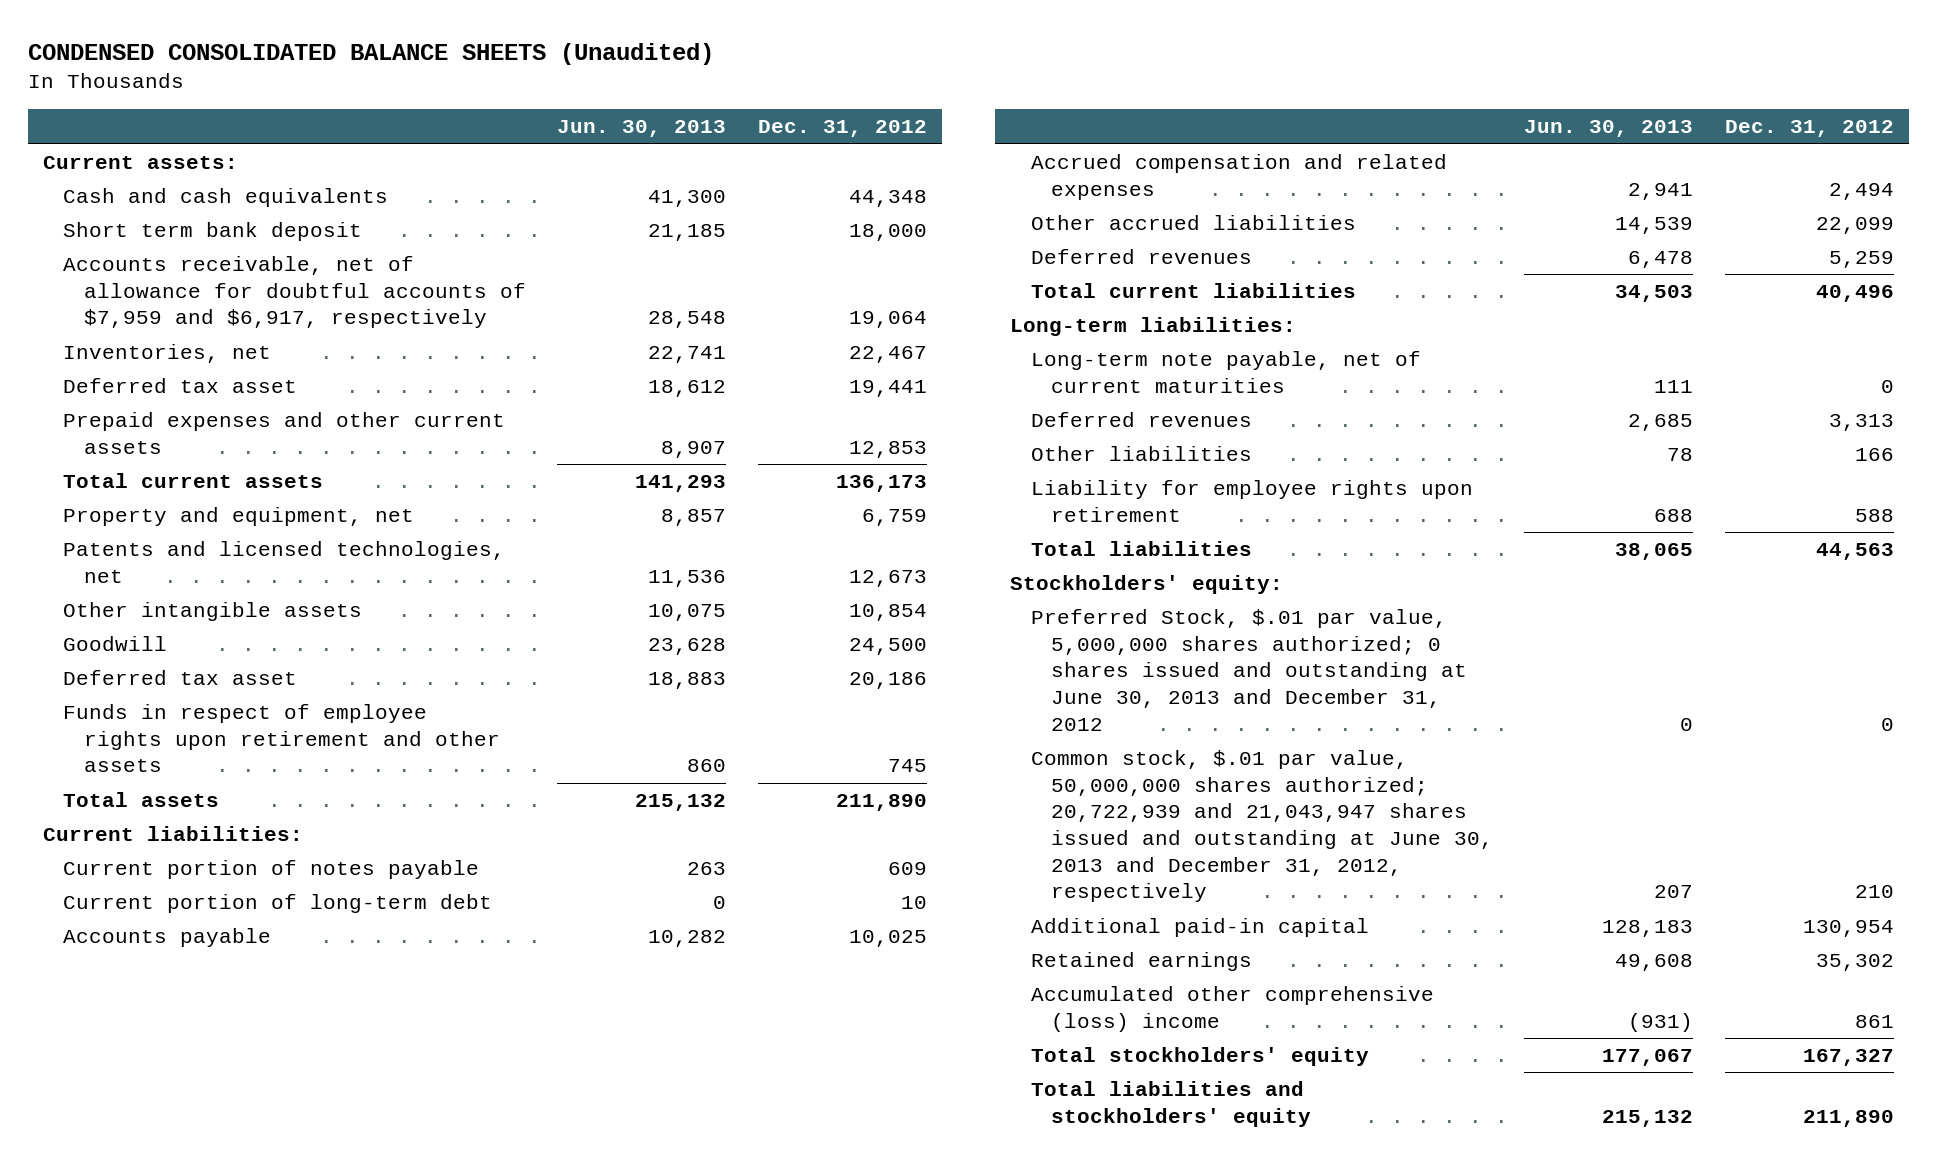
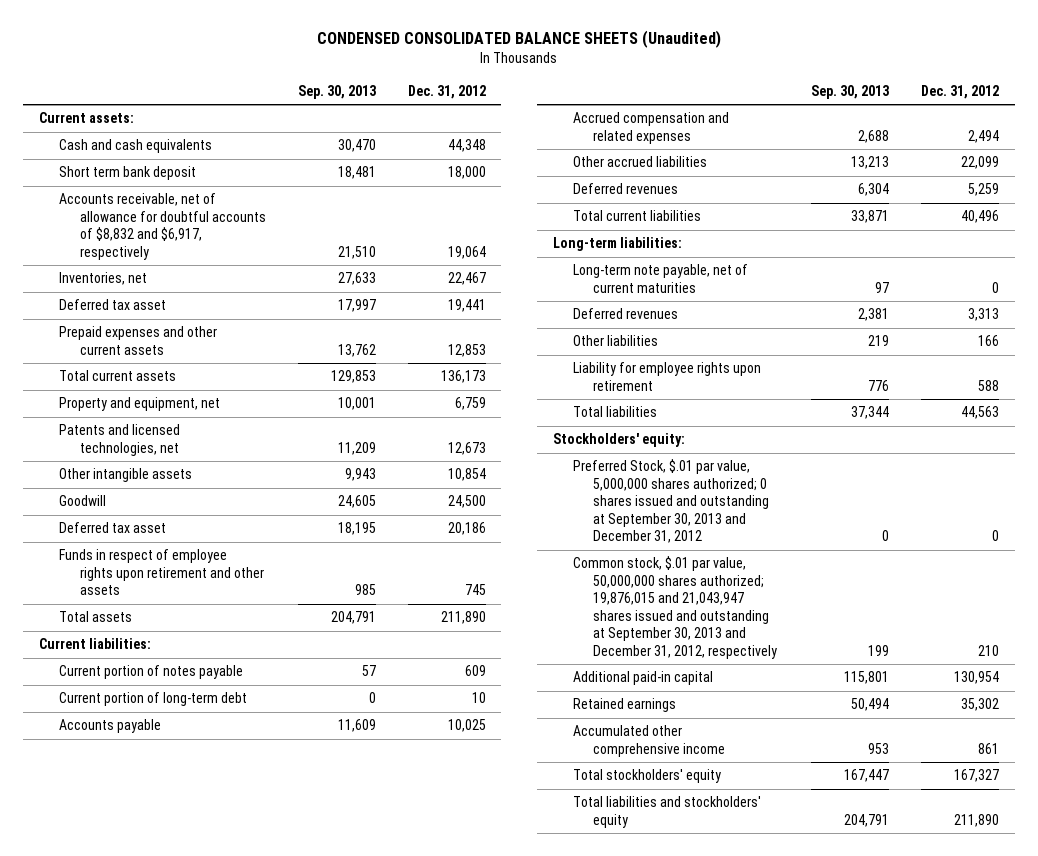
- | Jun. 30, 2013 | Dec. 31, 2012
+ | Sep. 30, 2013 | Dec. 31, 2012
- Accounts receivable, net of allowance for doubtful accounts of $7,959 and $6,917, respectively | 28,548 | 19,064
+ Accounts receivable, net of allowance for doubtful accounts of $8,832 and $6,917, respectively | 21,510 | 19,064
- Preferred Stock, $.01 par value, 5,000,000 shares authorized; 0 shares issued and outstanding at June 30, 2013 and December 31, 2012 | 0 | 0
- Common stock, $.01 par value, 50,000,000 shares authorized; 20,722,939 and 21,043,947 shares issued and outstanding at June 30, 2013 and December 31, 2012, respectively | 207 | 210
+ Preferred Stock, $.01 par value, 5,000,000 shares authorized; 0 shares issued and outstanding at September 30, 2013 and December 31, 2012 | 0 | 0
+ Common stock, $.01 par value, 50,000,000 shares authorized; 19,876,015 and 21,043,947 shares issued and outstanding at September 30, 2013 and December 31, 2012, respectively | 199 | 210
- Accumulated other comprehensive (loss) income | (931) | 861
+ Accumulated other comprehensive income | 953 | 861

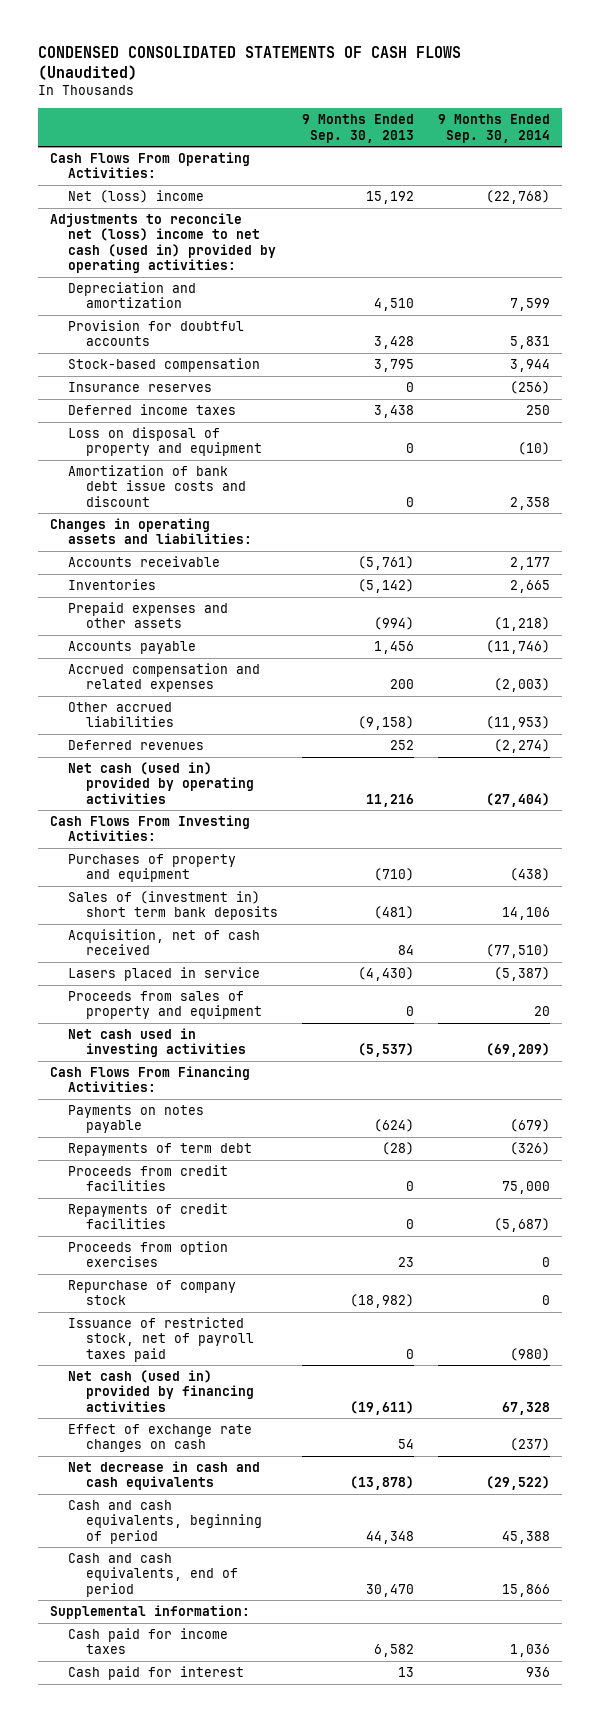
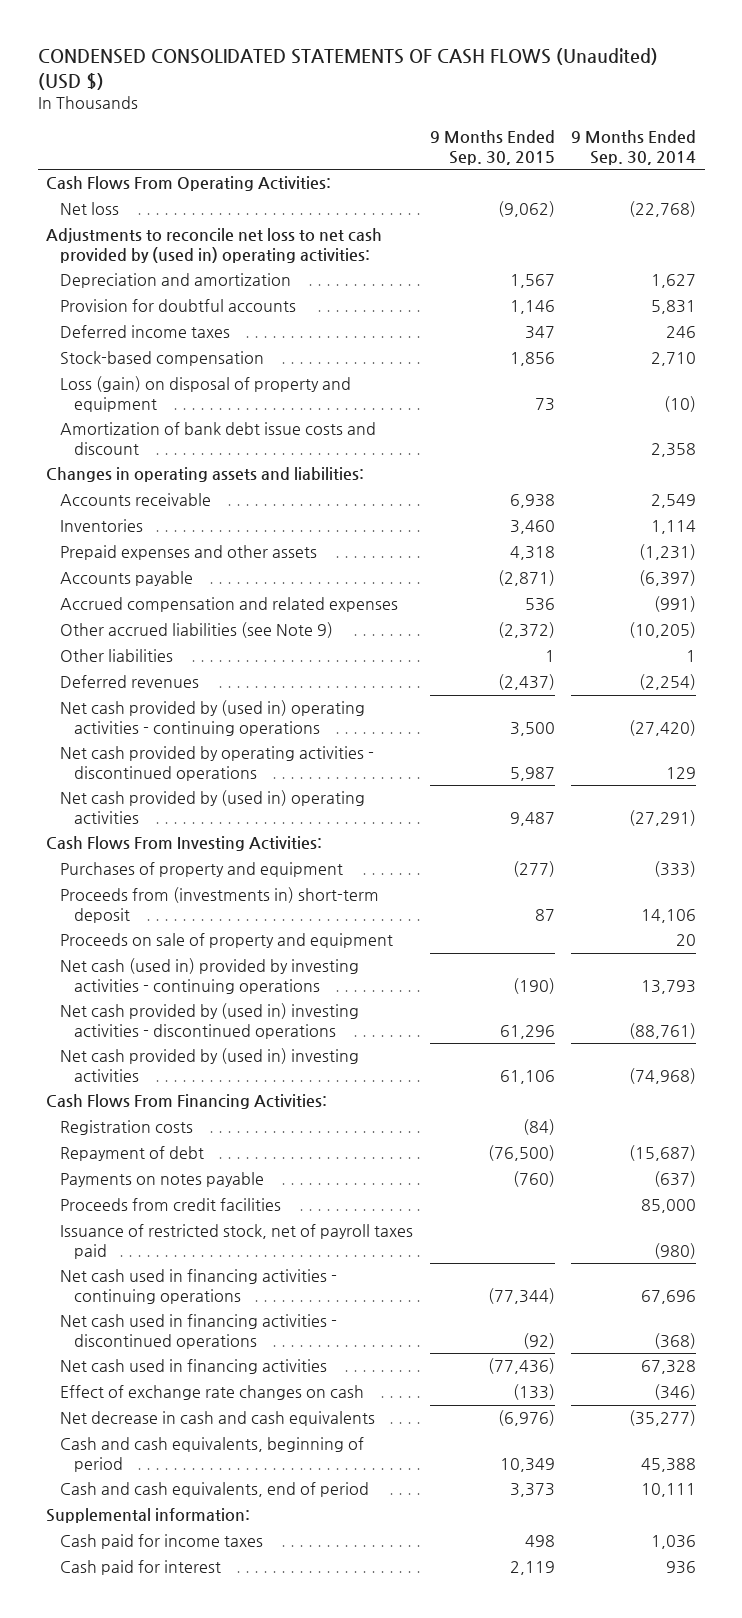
- CONDENSED CONSOLIDATED STATEMENTS OF CASH FLOWS (Unaudited)
+ CONDENSED CONSOLIDATED STATEMENTS OF CASH FLOWS (Unaudited) (USD $)
- | 9 Months Ended Sep. 30, 2013 | 9 Months Ended Sep. 30, 2014
+ | 9 Months Ended Sep. 30, 2015 | 9 Months Ended Sep. 30, 2014
- Net (loss) income | 15,192 | (22,768)
- Adjustments to reconcile net (loss) income to net cash (used in) provided by operating activities:
- Depreciation and amortization | 4,510 | 7,599
+ Net loss | (9,062) | (22,768)
+ Adjustments to reconcile net loss to net cash provided by (used in) operating activities:
+ Depreciation and amortization | 1,567 | 1,627
- Stock-based compensation | 3,795 | 3,944
- Insurance reserves | 0 | (256)
- Deferred income taxes | 3,438 | 250
- Loss on disposal of property and equipment | 0 | (10)
+ Deferred income taxes | 347 | 246
+ Stock-based compensation | 1,856 | 2,710
+ Loss (gain) on disposal of property and equipment | 73 | (10)
- Accounts receivable | (5,761) | 2,177
- Inventories | (5,142) | 2,665
- Prepaid expenses and other assets | (994) | (1,218)
- Accounts payable | 1,456 | (11,746)
- Accrued compensation and related expenses | 200 | (2,003)
- Other accrued liabilities | (9,158) | (11,953)
- Deferred revenues | 252 | (2,274)
- Net cash (used in) provided by operating activities | 11,216 | (27,404)
+ Accounts receivable | 6,938 | 2,549
+ Inventories | 3,460 | 1,114
+ Prepaid expenses and other assets | 4,318 | (1,231)
+ Accounts payable | (2,871) | (6,397)
+ Accrued compensation and related expenses | 536 | (991)
+ Other accrued liabilities (see Note 9) | (2,372) | (10,205)
+ Other liabilities | 1 | 1
+ Deferred revenues | (2,437) | (2,254)
+ Net cash provided by (used in) operating activities - continuing operations | 3,500 | (27,420)
+ Net cash provided by operating activities - discontinued operations | 5,987 | 129
+ Net cash provided by (used in) operating activities | 9,487 | (27,291)
- Purchases of property and equipment | (710) | (438)
- Sales of (investment in) short term bank deposits | (481) | 14,106
- Acquisition, net of cash received | 84 | (77,510)
- Lasers placed in service | (4,430) | (5,387)
- Proceeds from sales of property and equipment | 0 | 20
- Net cash used in investing activities | (5,537) | (69,209)
+ Purchases of property and equipment | (277) | (333)
+ Proceeds from (investments in) short-term deposit | 87 | 14,106
+ Proceeds on sale of property and equipment | | 20
+ Net cash (used in) provided by investing activities - continuing operations | (190) | 13,793
+ Net cash provided by (used in) investing activities - discontinued operations | 61,296 | (88,761)
+ Net cash provided by (used in) investing activities | 61,106 | (74,968)
- Payments on notes payable | (624) | (679)
- Repayments of term debt | (28) | (326)
- Proceeds from credit facilities | 0 | 75,000
- Repayments of credit facilities | 0 | (5,687)
- Proceeds from option exercises | 23 | 0
- Repurchase of company stock | (18,982) | 0
+ Registration costs | (84) |
+ Repayment of debt | (76,500) | (15,687)
+ Payments on notes payable | (760) | (637)
+ Proceeds from credit facilities | | 85,000
- Net cash (used in) provided by financing activities | (19,611) | 67,328
- Effect of exchange rate changes on cash | 54 | (237)
- Net decrease in cash and cash equivalents | (13,878) | (29,522)
+ Net cash used in financing activities - continuing operations | (77,344) | 67,696
+ Net cash used in financing activities - discontinued operations | (92) | (368)
+ Net cash used in financing activities | (77,436) | 67,328
+ Effect of exchange rate changes on cash | (133) | (346)
+ Net decrease in cash and cash equivalents | (6,976) | (35,277)
- Cash and cash equivalents, end of period | 30,470 | 15,866
+ Cash and cash equivalents, end of period | 3,373 | 10,111

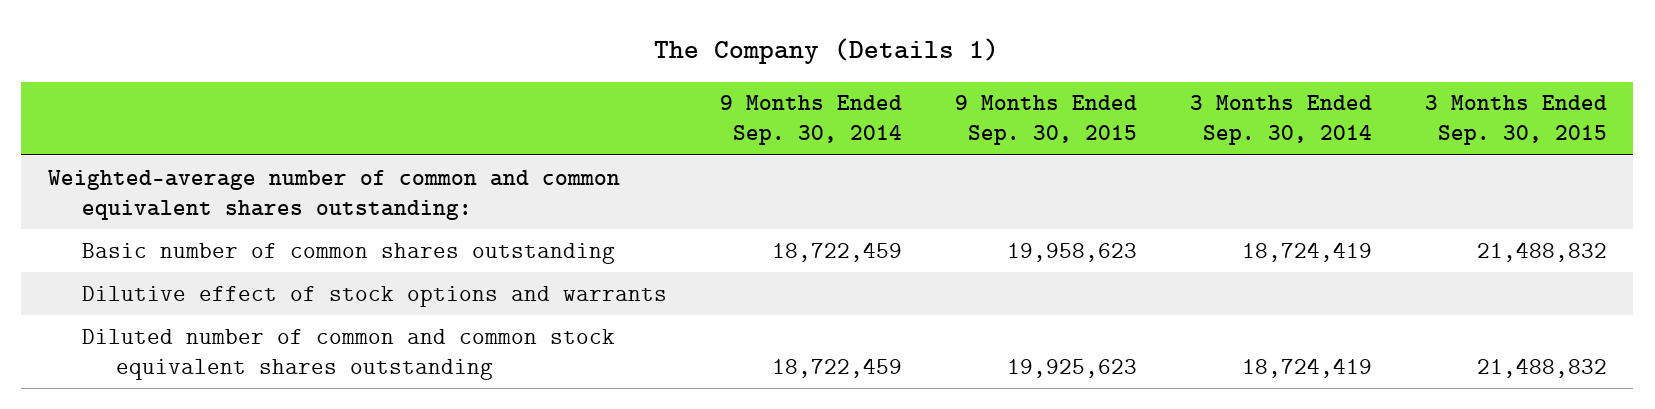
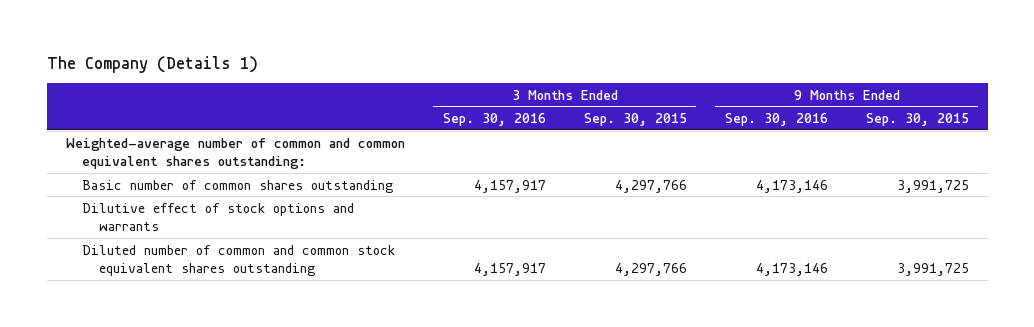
- | 9 Months Ended Sep. 30, 2014 | 9 Months Ended Sep. 30, 2015 | 3 Months Ended Sep. 30, 2014 | 3 Months Ended Sep. 30, 2015
+ | 3 Months Ended Sep. 30, 2016 | 3 Months Ended Sep. 30, 2015 | 9 Months Ended Sep. 30, 2016 | 9 Months Ended Sep. 30, 2015
- Basic number of common shares outstanding | 18,722,459 | 19,958,623 | 18,724,419 | 21,488,832
+ Basic number of common shares outstanding | 4,157,917 | 4,297,766 | 4,173,146 | 3,991,725
- Diluted number of common and common stock equivalent shares outstanding | 18,722,459 | 19,925,623 | 18,724,419 | 21,488,832
+ Diluted number of common and common stock equivalent shares outstanding | 4,157,917 | 4,297,766 | 4,173,146 | 3,991,725

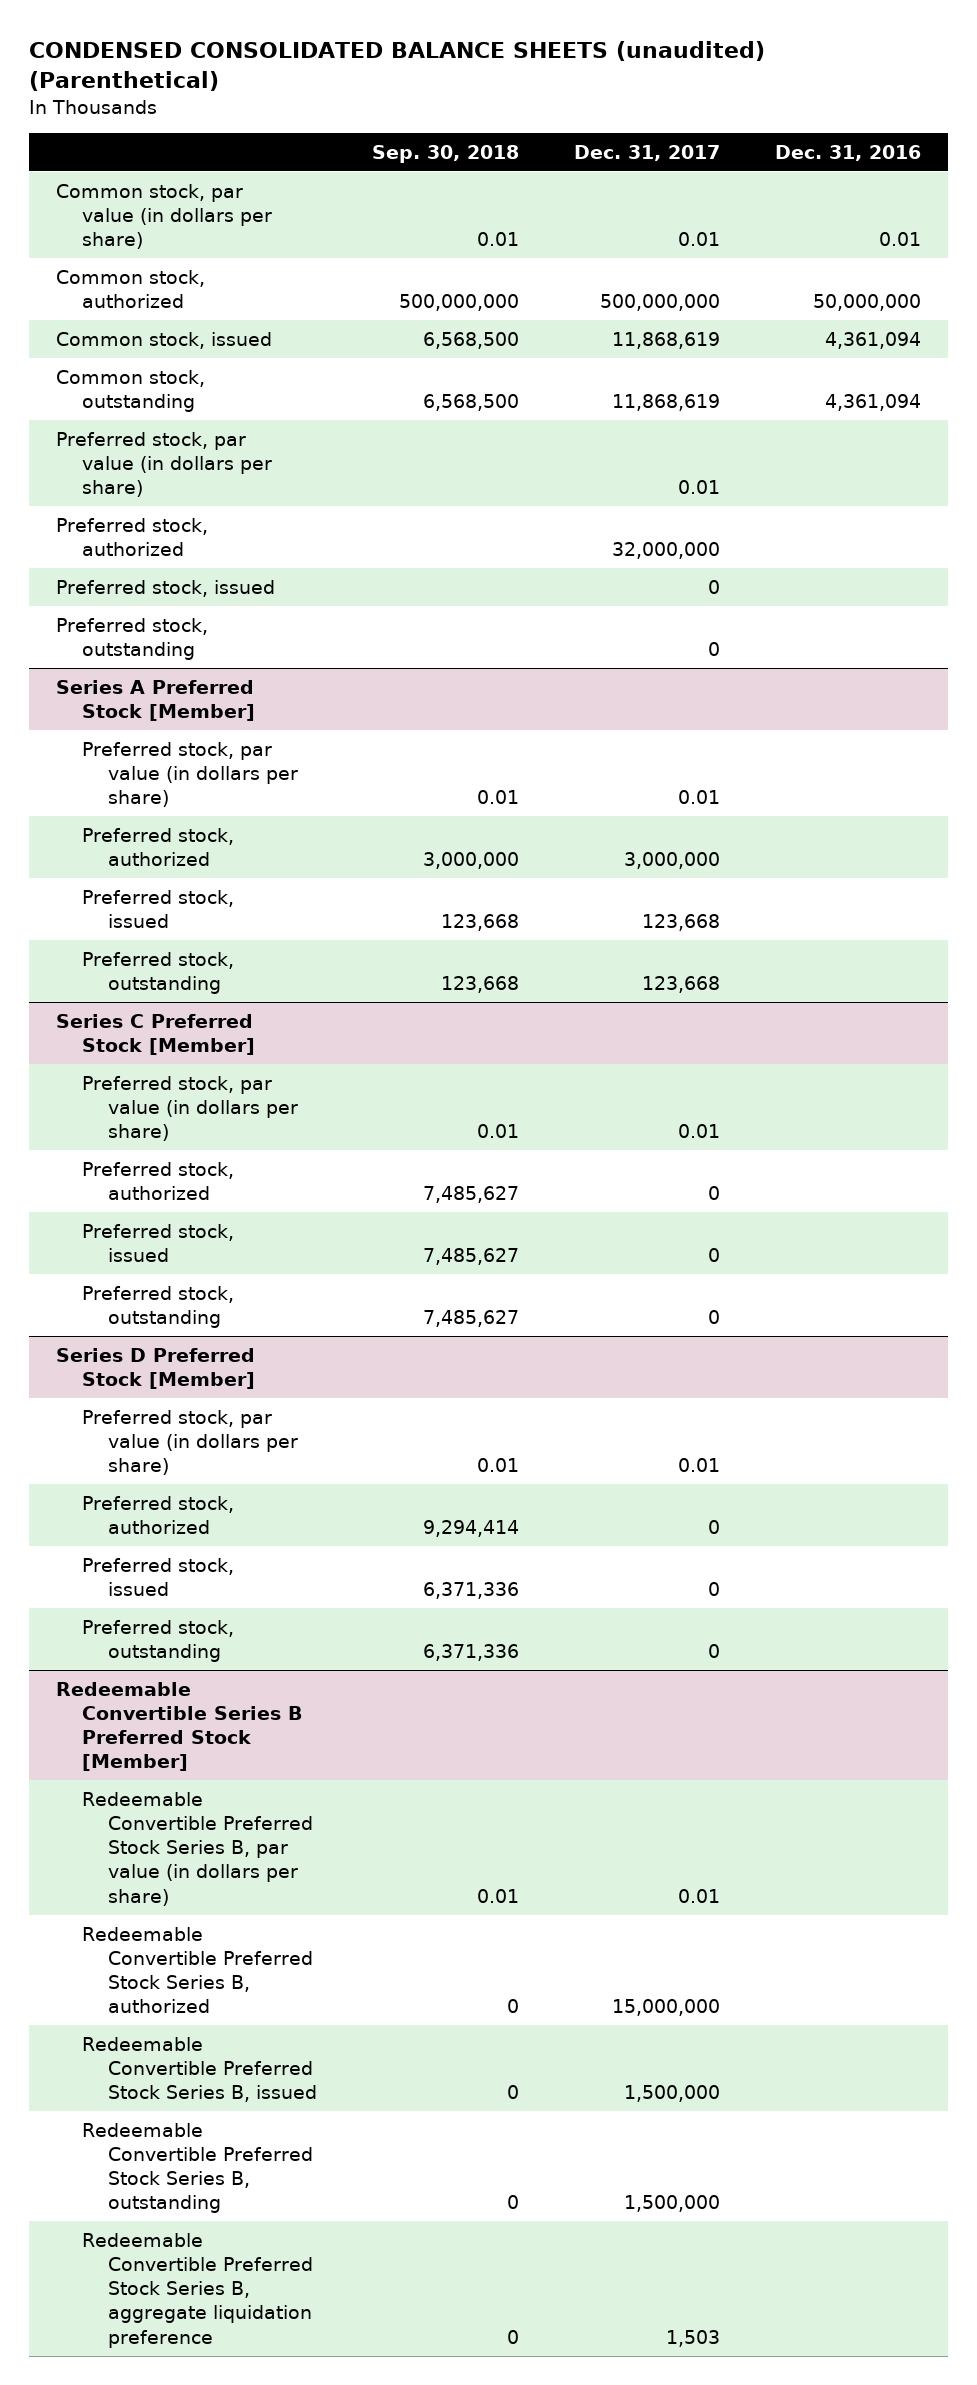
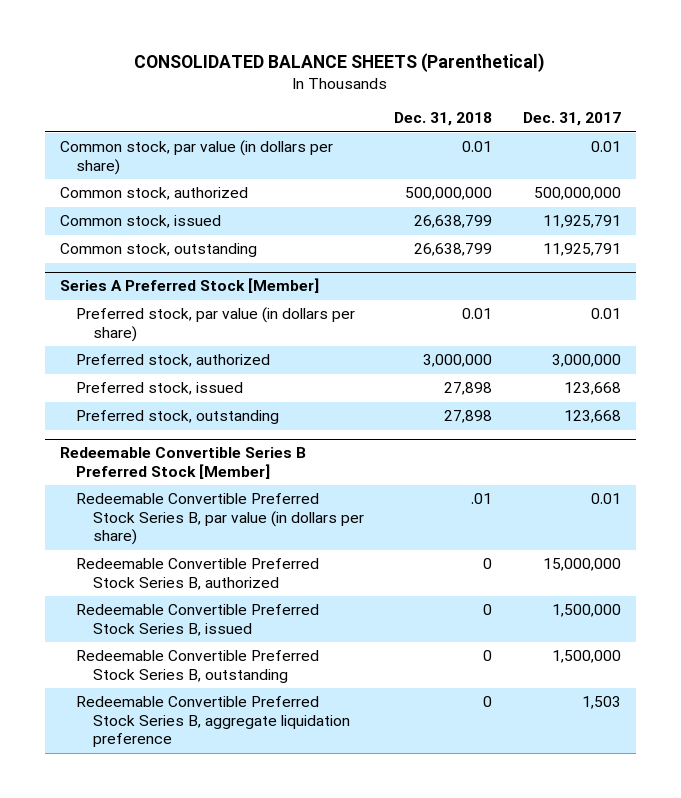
- CONDENSED CONSOLIDATED BALANCE SHEETS (unaudited) (Parenthetical)
+ CONSOLIDATED BALANCE SHEETS (Parenthetical)
- | Sep. 30, 2018 | Dec. 31, 2017 | Dec. 31, 2016
+ | Dec. 31, 2018 | Dec. 31, 2017
- Common stock, issued | 6,568,500 | 11,868,619 | 4,361,094
- Common stock, outstanding | 6,568,500 | 11,868,619 | 4,361,094
- Preferred stock, par value (in dollars per share) | | 0.01 |
- Preferred stock, authorized | | 32,000,000 |
- Preferred stock, issued | | 0 |
- Preferred stock, outstanding | | 0 |
+ Common stock, issued | 26,638,799 | 11,925,791
+ Common stock, outstanding | 26,638,799 | 11,925,791
- Series C Preferred Stock [Member]
- Preferred stock, par value (in dollars per share) | 0.01 | 0.01 |
- Preferred stock, authorized | 7,485,627 | 0 |
- Preferred stock, issued | 7,485,627 | 0 |
- Preferred stock, outstanding | 7,485,627 | 0 |
- Series D Preferred Stock [Member]
- Preferred stock, par value (in dollars per share) | 0.01 | 0.01 |
- Preferred stock, authorized | 9,294,414 | 0 |
- Preferred stock, issued | 6,371,336 | 0 |
- Preferred stock, outstanding | 6,371,336 | 0 |

